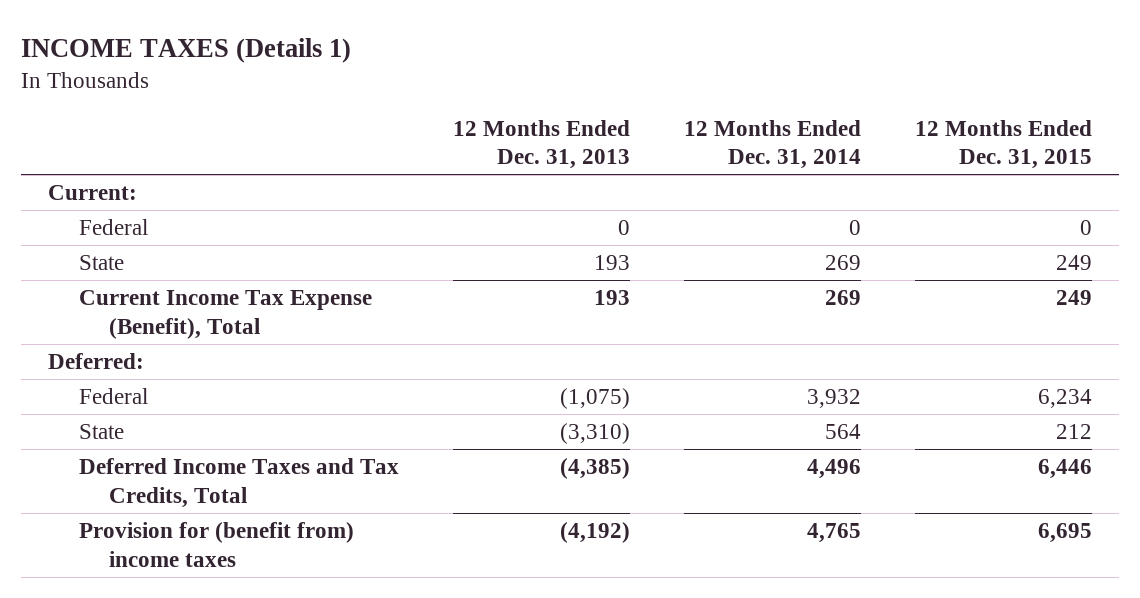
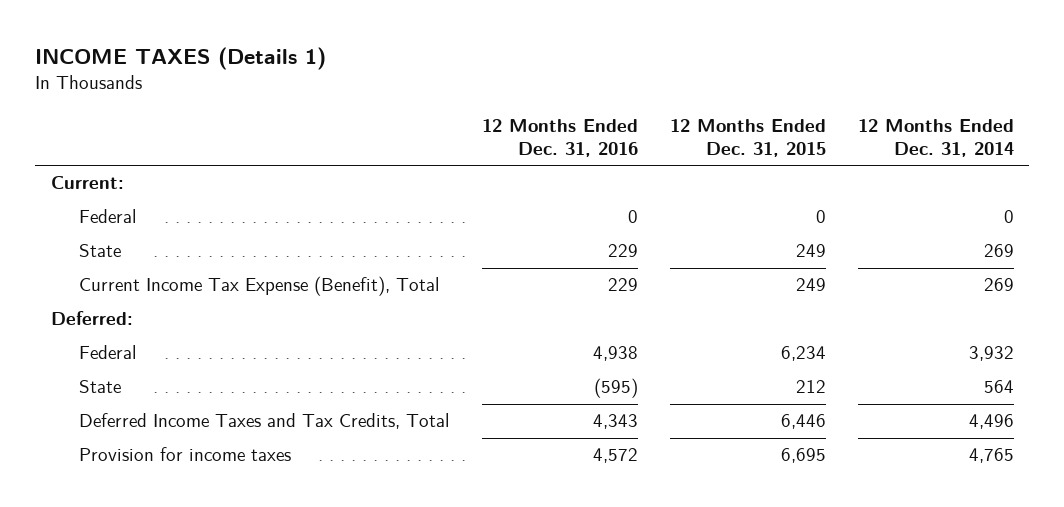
- | 12 Months Ended Dec. 31, 2013 | 12 Months Ended Dec. 31, 2014 | 12 Months Ended Dec. 31, 2015
+ | 12 Months Ended Dec. 31, 2016 | 12 Months Ended Dec. 31, 2015 | 12 Months Ended Dec. 31, 2014
- Provision for (benefit from) income taxes | (4,192) | 4,765 | 6,695
+ Provision for income taxes | 4,572 | 6,695 | 4,765

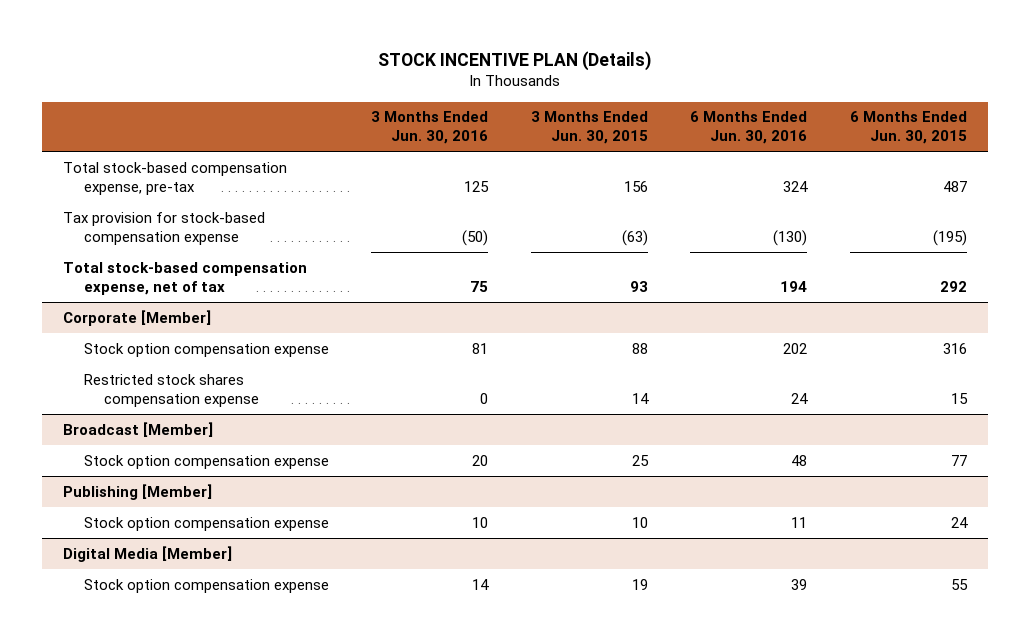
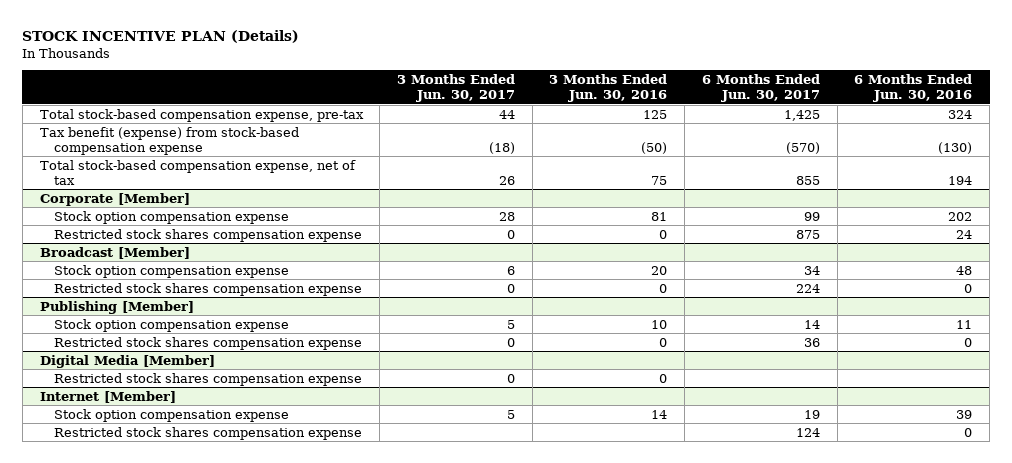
- | 3 Months Ended Jun. 30, 2016 | 3 Months Ended Jun. 30, 2015 | 6 Months Ended Jun. 30, 2016 | 6 Months Ended Jun. 30, 2015
+ | 3 Months Ended Jun. 30, 2017 | 3 Months Ended Jun. 30, 2016 | 6 Months Ended Jun. 30, 2017 | 6 Months Ended Jun. 30, 2016
- Tax provision for stock-based compensation expense | (50) | (63) | (130) | (195)
+ Tax benefit (expense) from stock-based compensation expense | (18) | (50) | (570) | (130)
@ Broadcast [Member]
+ Restricted stock shares compensation expense | 0 | 0 | 224 | 0
@ Publishing [Member]
+ Restricted stock shares compensation expense | 0 | 0 | 36 | 0
@ Digital Media [Member]
+ Restricted stock shares compensation expense | 0 | 0 | |
+ Internet [Member]
+ Restricted stock shares compensation expense | | | 124 | 0

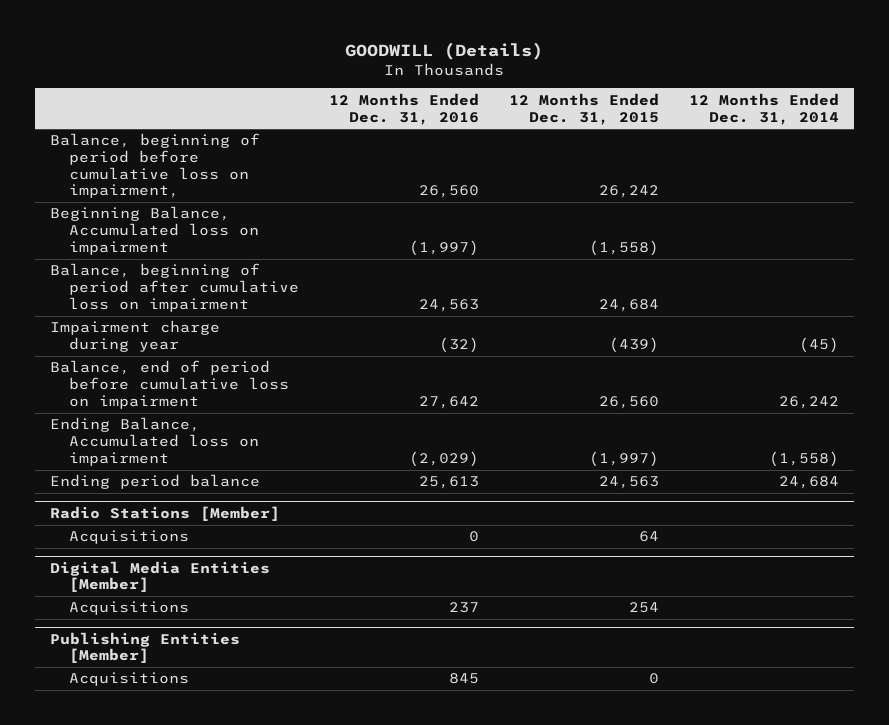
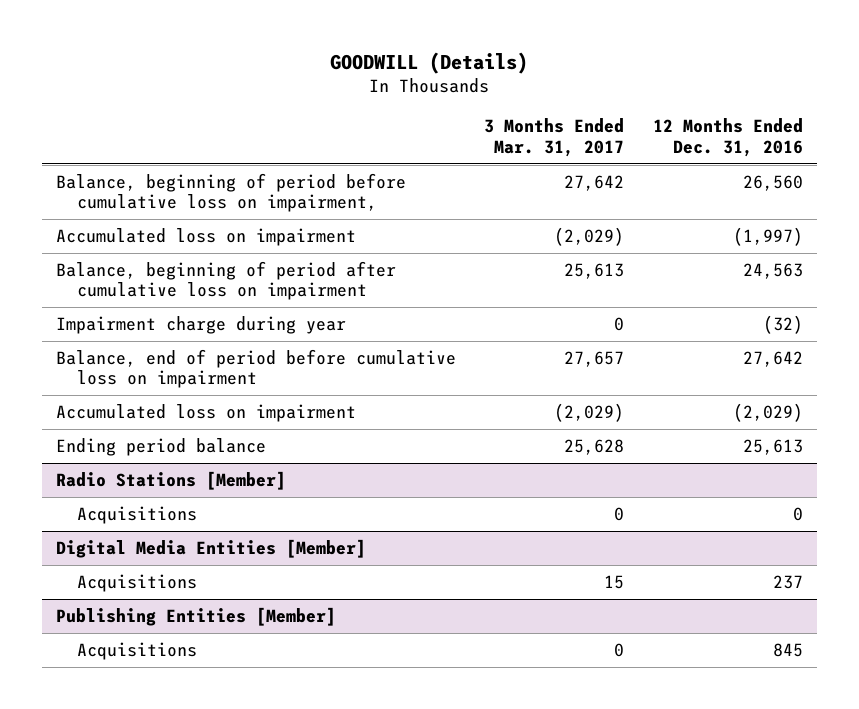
- | 12 Months Ended Dec. 31, 2016 | 12 Months Ended Dec. 31, 2015 | 12 Months Ended Dec. 31, 2014
+ | 3 Months Ended Mar. 31, 2017 | 12 Months Ended Dec. 31, 2016
- Beginning Balance, Accumulated loss on impairment | (1,997) | (1,558) |
+ Accumulated loss on impairment | (2,029) | (1,997)
- Ending Balance, Accumulated loss on impairment | (2,029) | (1,997) | (1,558)
+ Accumulated loss on impairment | (2,029) | (2,029)

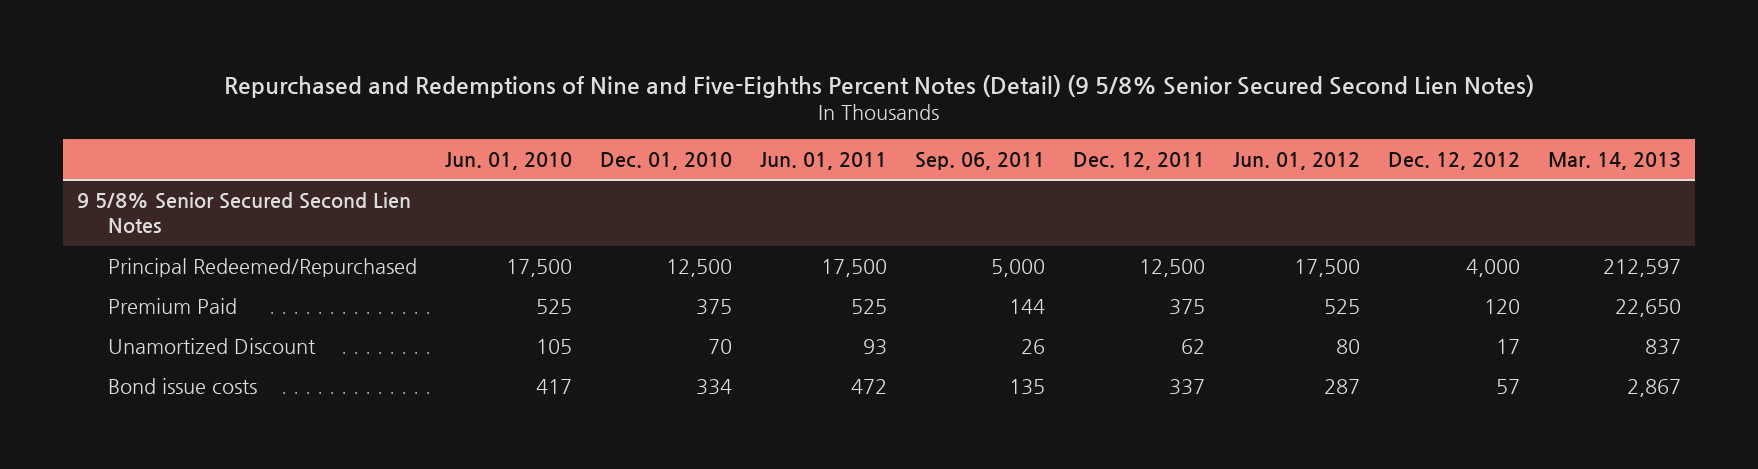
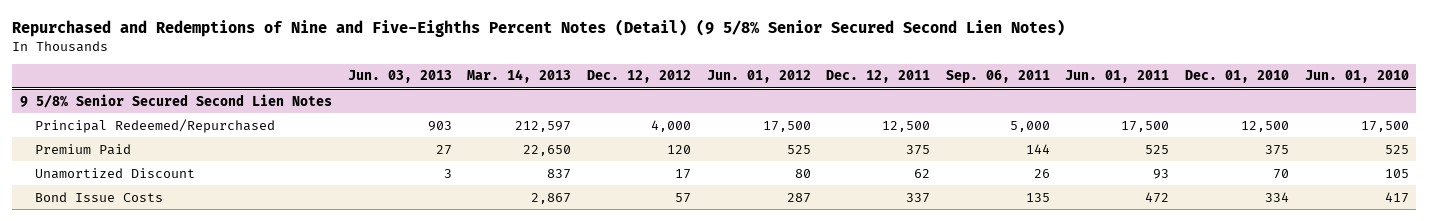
- | Jun. 01, 2010 | Dec. 01, 2010 | Jun. 01, 2011 | Sep. 06, 2011 | Dec. 12, 2011 | Jun. 01, 2012 | Dec. 12, 2012 | Mar. 14, 2013
+ | Jun. 03, 2013 | Mar. 14, 2013 | Dec. 12, 2012 | Jun. 01, 2012 | Dec. 12, 2011 | Sep. 06, 2011 | Jun. 01, 2011 | Dec. 01, 2010 | Jun. 01, 2010
@ 9 5/8% Senior Secured Second Lien Notes
- Bond issue costs | 417 | 334 | 472 | 135 | 337 | 287 | 57 | 2,867
+ Bond Issue Costs | | 2,867 | 57 | 287 | 337 | 135 | 472 | 334 | 417

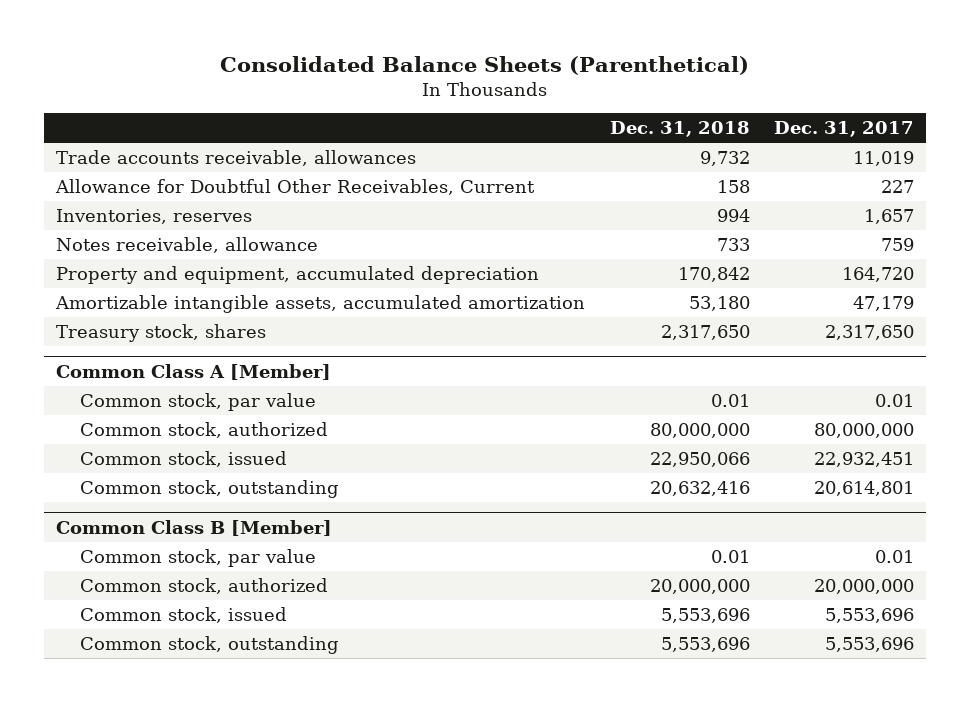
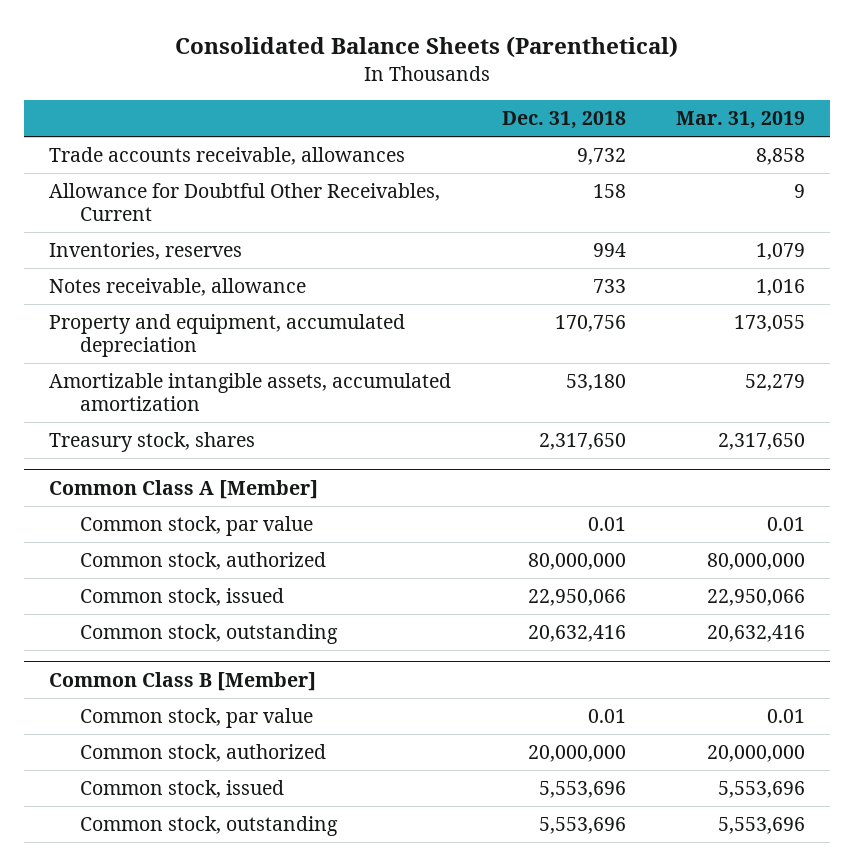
- | Dec. 31, 2018 | Dec. 31, 2017
+ | Dec. 31, 2018 | Mar. 31, 2019
- Property and equipment, accumulated depreciation | 170,842 | 164,720
+ Property and equipment, accumulated depreciation | 170,756 | 173,055

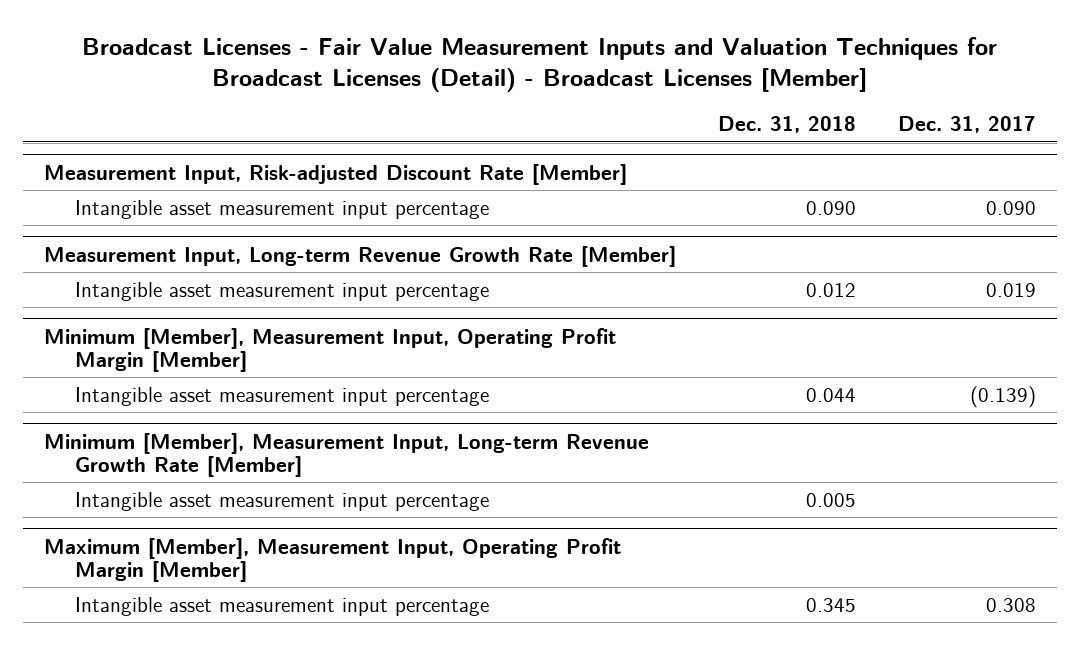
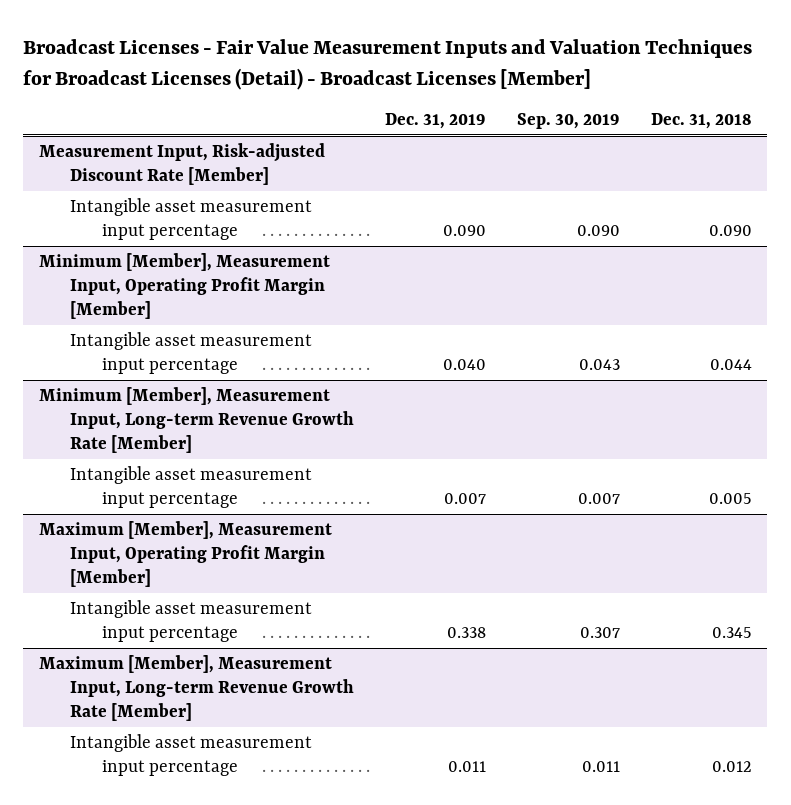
- | Dec. 31, 2018 | Dec. 31, 2017
+ | Dec. 31, 2019 | Sep. 30, 2019 | Dec. 31, 2018
- Measurement Input, Long-term Revenue Growth Rate [Member]
- Intangible asset measurement input percentage | 0.012 | 0.019
+ Maximum [Member], Measurement Input, Long-term Revenue Growth Rate [Member]
+ Intangible asset measurement input percentage | 0.011 | 0.011 | 0.012

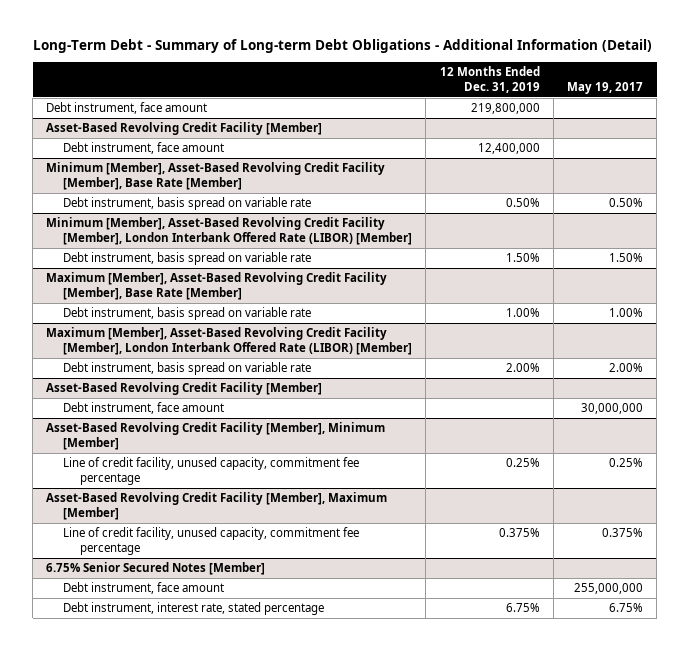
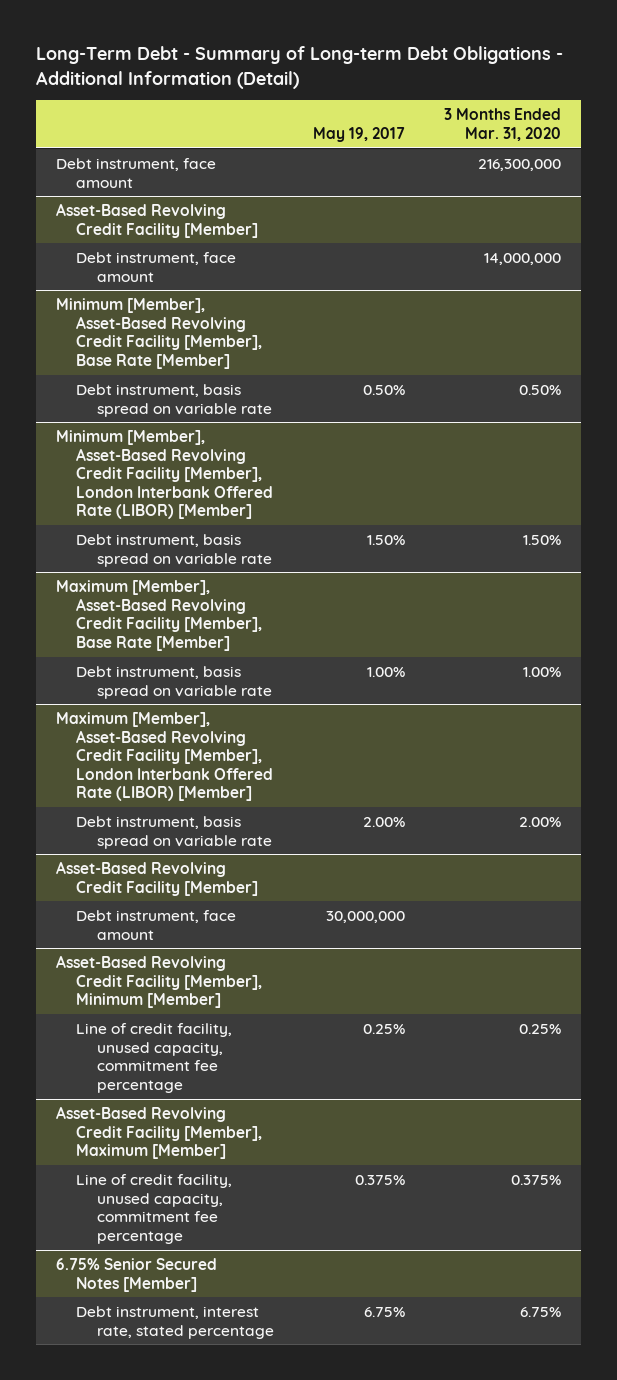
- | 12 Months Ended Dec. 31, 2019 | May 19, 2017
+ | May 19, 2017 | 3 Months Ended Mar. 31, 2020
@ 6.75% Senior Secured Notes [Member]
- Debt instrument, face amount | | 255,000,000

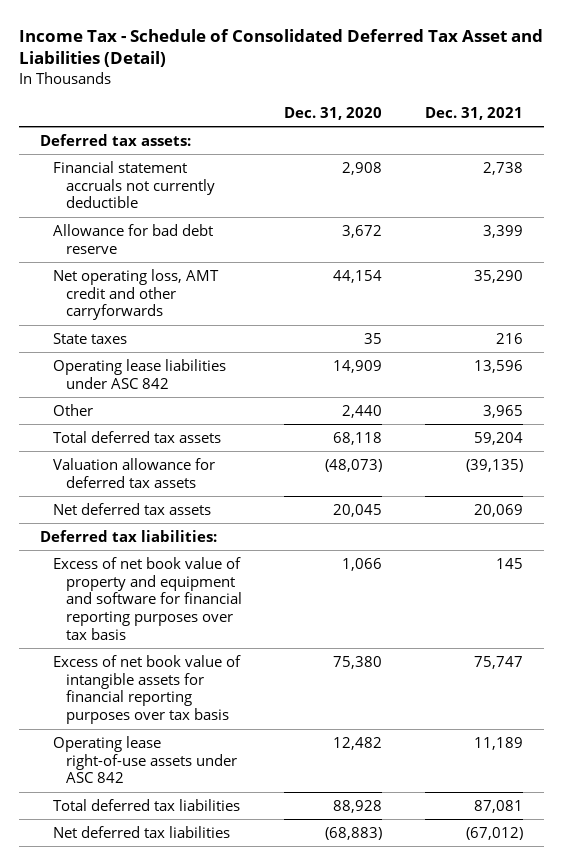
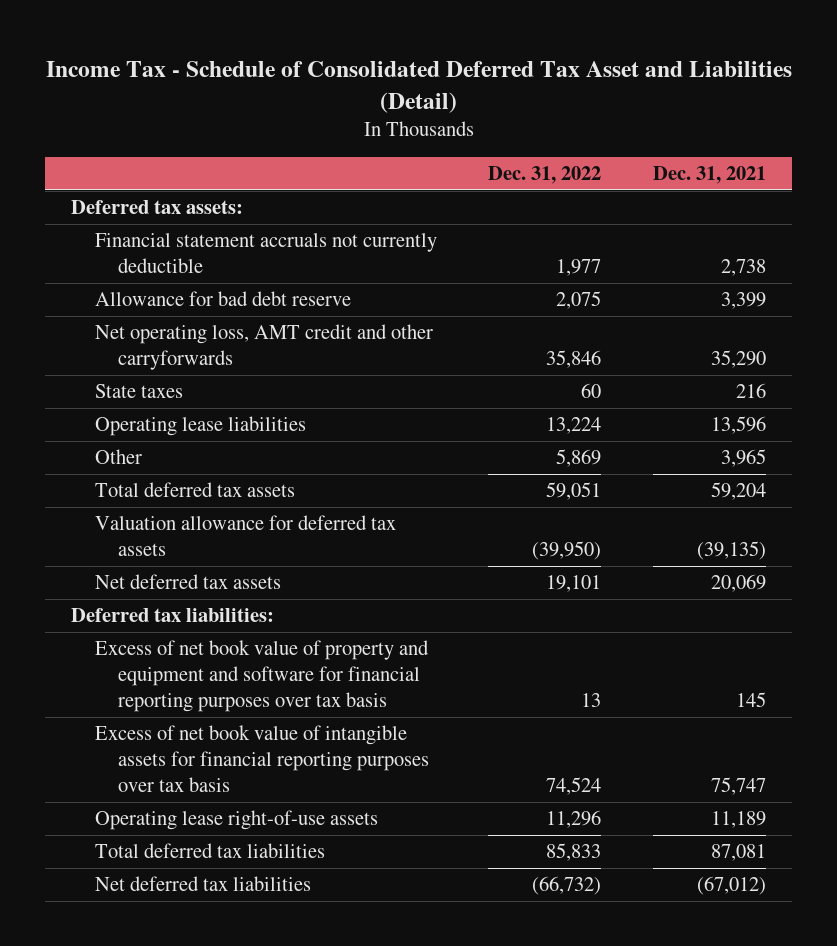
- | Dec. 31, 2020 | Dec. 31, 2021
+ | Dec. 31, 2022 | Dec. 31, 2021
- Operating lease liabilities under ASC 842 | 14,909 | 13,596
+ Operating lease liabilities | 13,224 | 13,596
- Operating lease right-of-use assets under ASC 842 | 12,482 | 11,189
+ Operating lease right-of-use assets | 11,296 | 11,189

